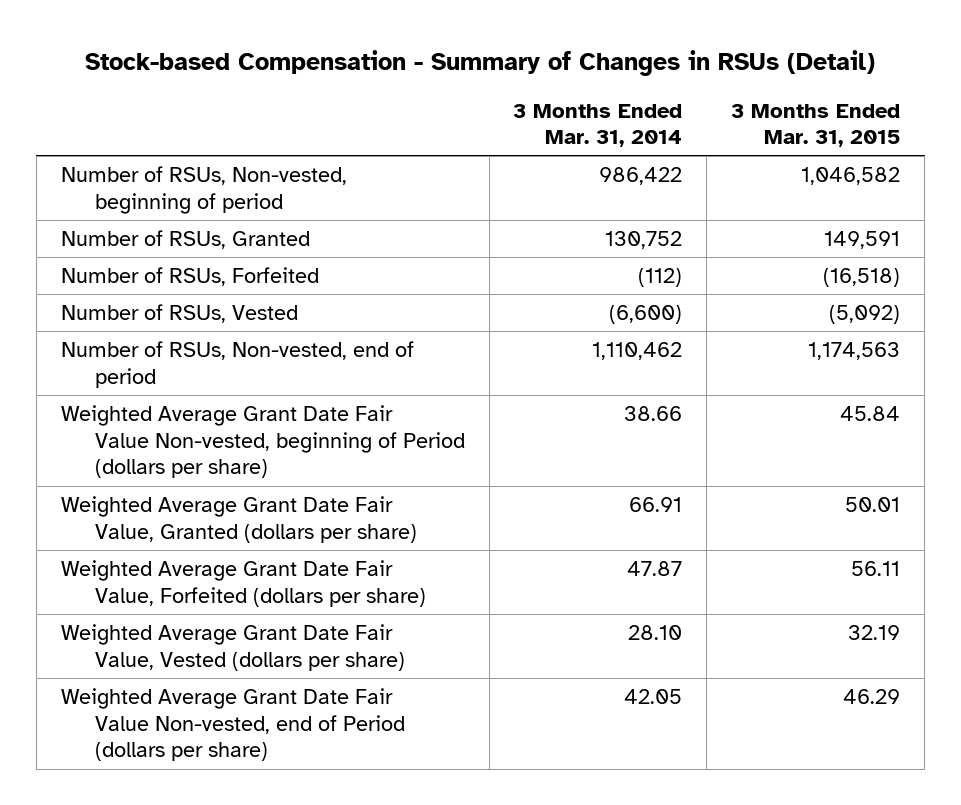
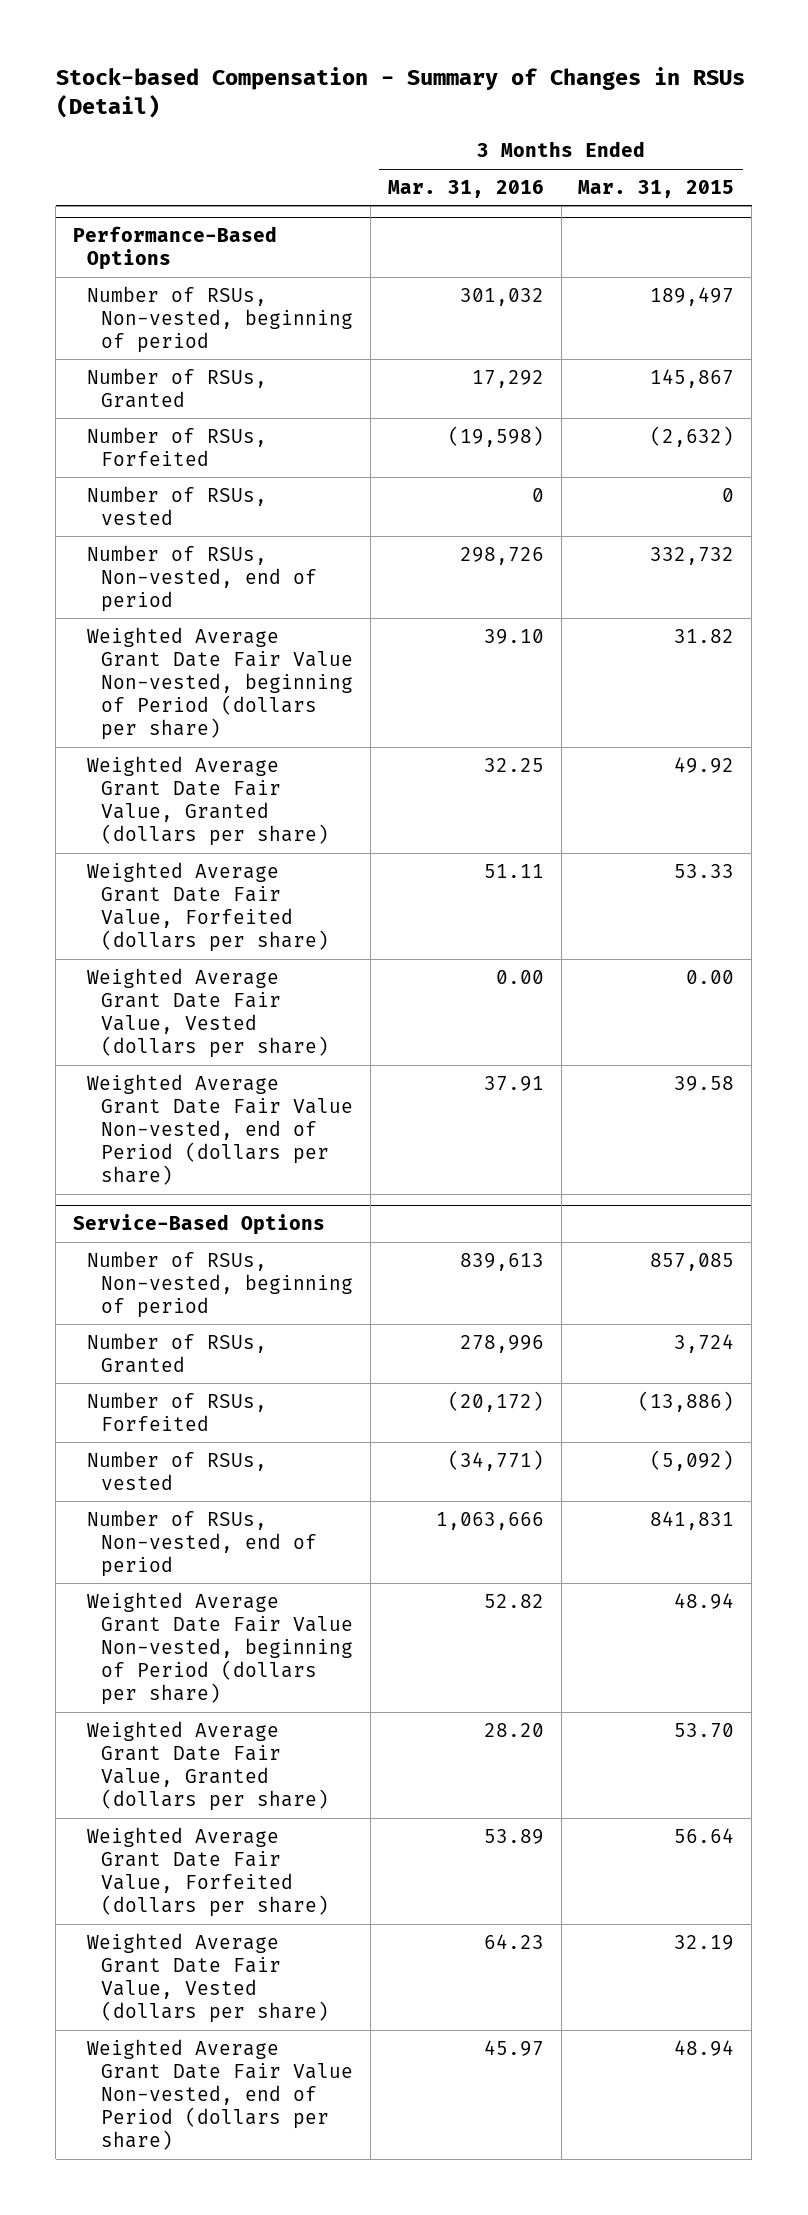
- | 3 Months Ended Mar. 31, 2014 | 3 Months Ended Mar. 31, 2015
+ | 3 Months Ended Mar. 31, 2016 | 3 Months Ended Mar. 31, 2015
- Number of RSUs, Non-vested, beginning of period | 986,422 | 1,046,582
- Number of RSUs, Granted | 130,752 | 149,591
- Number of RSUs, Forfeited | (112) | (16,518)
- Number of RSUs, Vested | (6,600) | (5,092)
- Number of RSUs, Non-vested, end of period | 1,110,462 | 1,174,563
- Weighted Average Grant Date Fair Value Non-vested, beginning of Period (dollars per share) | 38.66 | 45.84
- Weighted Average Grant Date Fair Value, Granted (dollars per share) | 66.91 | 50.01
- Weighted Average Grant Date Fair Value, Forfeited (dollars per share) | 47.87 | 56.11
+ Performance-Based Options
+ Number of RSUs, Non-vested, beginning of period | 301,032 | 189,497
+ Number of RSUs, Granted | 17,292 | 145,867
+ Number of RSUs, Forfeited | (19,598) | (2,632)
+ Number of RSUs, vested | 0 | 0
+ Number of RSUs, Non-vested, end of period | 298,726 | 332,732
+ Weighted Average Grant Date Fair Value Non-vested, beginning of Period (dollars per share) | 39.10 | 31.82
+ Weighted Average Grant Date Fair Value, Granted (dollars per share) | 32.25 | 49.92
+ Weighted Average Grant Date Fair Value, Forfeited (dollars per share) | 51.11 | 53.33
+ Weighted Average Grant Date Fair Value, Vested (dollars per share) | 0.00 | 0.00
+ Weighted Average Grant Date Fair Value Non-vested, end of Period (dollars per share) | 37.91 | 39.58
+ Service-Based Options
+ Number of RSUs, Non-vested, beginning of period | 839,613 | 857,085
+ Number of RSUs, Granted | 278,996 | 3,724
+ Number of RSUs, Forfeited | (20,172) | (13,886)
+ Number of RSUs, vested | (34,771) | (5,092)
+ Number of RSUs, Non-vested, end of period | 1,063,666 | 841,831
+ Weighted Average Grant Date Fair Value Non-vested, beginning of Period (dollars per share) | 52.82 | 48.94
+ Weighted Average Grant Date Fair Value, Granted (dollars per share) | 28.20 | 53.70
+ Weighted Average Grant Date Fair Value, Forfeited (dollars per share) | 53.89 | 56.64
- Weighted Average Grant Date Fair Value Non-vested, end of Period (dollars per share) | 42.05 | 46.29
+ Weighted Average Grant Date Fair Value Non-vested, end of Period (dollars per share) | 45.97 | 48.94

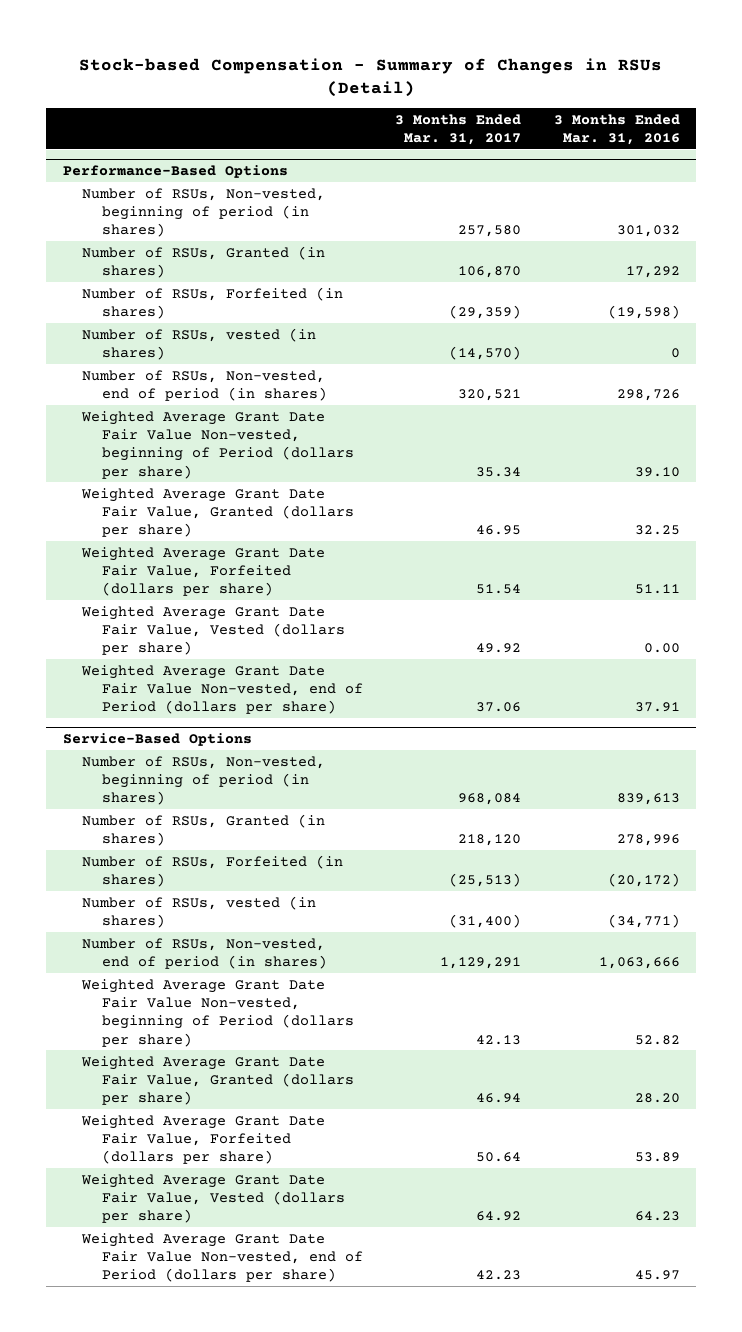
- | 3 Months Ended Mar. 31, 2016 | 3 Months Ended Mar. 31, 2015
+ | 3 Months Ended Mar. 31, 2017 | 3 Months Ended Mar. 31, 2016
@ Performance-Based Options
- Number of RSUs, Non-vested, beginning of period | 301,032 | 189,497
- Number of RSUs, Granted | 17,292 | 145,867
- Number of RSUs, Forfeited | (19,598) | (2,632)
- Number of RSUs, vested | 0 | 0
- Number of RSUs, Non-vested, end of period | 298,726 | 332,732
+ Number of RSUs, Non-vested, beginning of period (in shares) | 257,580 | 301,032
+ Number of RSUs, Granted (in shares) | 106,870 | 17,292
+ Number of RSUs, Forfeited (in shares) | (29,359) | (19,598)
+ Number of RSUs, vested (in shares) | (14,570) | 0
+ Number of RSUs, Non-vested, end of period (in shares) | 320,521 | 298,726
@ Service-Based Options
- Number of RSUs, Non-vested, beginning of period | 839,613 | 857,085
- Number of RSUs, Granted | 278,996 | 3,724
- Number of RSUs, Forfeited | (20,172) | (13,886)
- Number of RSUs, vested | (34,771) | (5,092)
- Number of RSUs, Non-vested, end of period | 1,063,666 | 841,831
+ Number of RSUs, Non-vested, beginning of period (in shares) | 968,084 | 839,613
+ Number of RSUs, Granted (in shares) | 218,120 | 278,996
+ Number of RSUs, Forfeited (in shares) | (25,513) | (20,172)
+ Number of RSUs, vested (in shares) | (31,400) | (34,771)
+ Number of RSUs, Non-vested, end of period (in shares) | 1,129,291 | 1,063,666

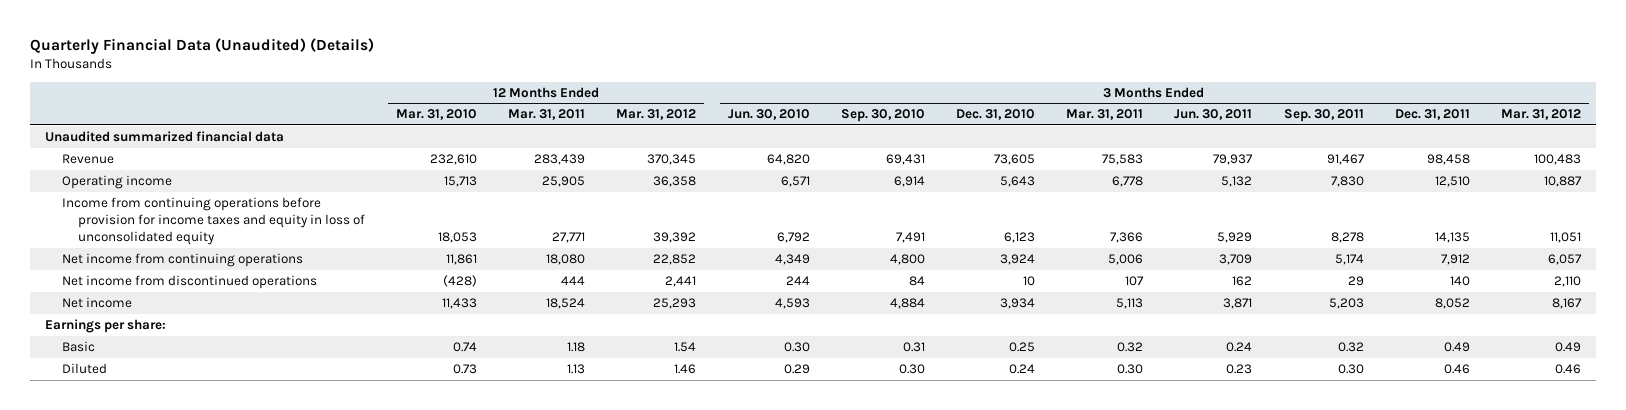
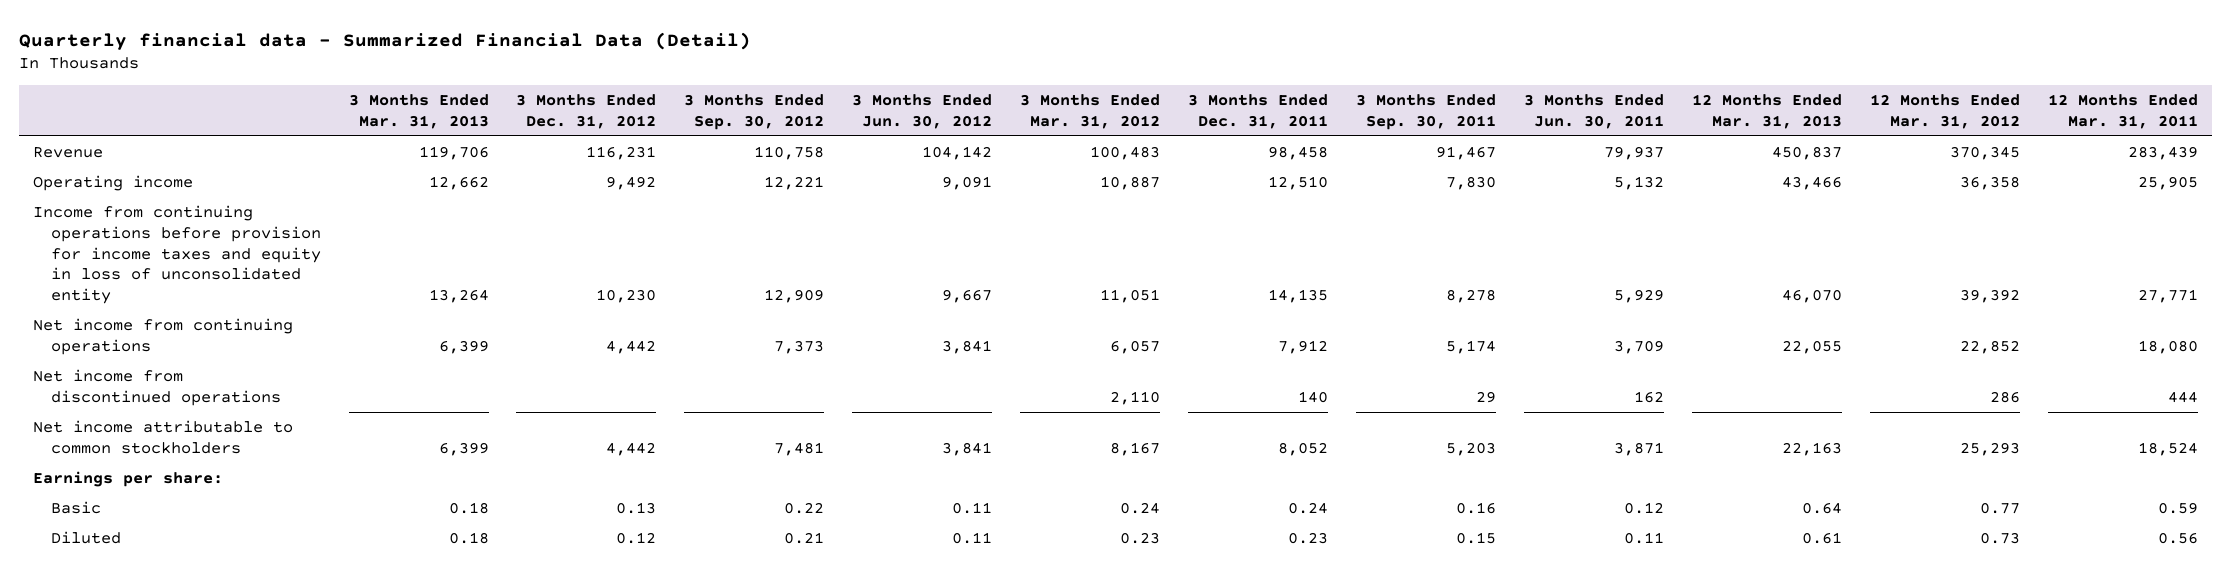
- Quarterly Financial Data (Unaudited) (Details)
+ Quarterly financial data - Summarized Financial Data (Detail)
- | 12 Months Ended Mar. 31, 2010 | 12 Months Ended Mar. 31, 2011 | 12 Months Ended Mar. 31, 2012 | 3 Months Ended Jun. 30, 2010 | 3 Months Ended Sep. 30, 2010 | 3 Months Ended Dec. 31, 2010 | 3 Months Ended Mar. 31, 2011 | 3 Months Ended Jun. 30, 2011 | 3 Months Ended Sep. 30, 2011 | 3 Months Ended Dec. 31, 2011 | 3 Months Ended Mar. 31, 2012
+ | 3 Months Ended Mar. 31, 2013 | 3 Months Ended Dec. 31, 2012 | 3 Months Ended Sep. 30, 2012 | 3 Months Ended Jun. 30, 2012 | 3 Months Ended Mar. 31, 2012 | 3 Months Ended Dec. 31, 2011 | 3 Months Ended Sep. 30, 2011 | 3 Months Ended Jun. 30, 2011 | 12 Months Ended Mar. 31, 2013 | 12 Months Ended Mar. 31, 2012 | 12 Months Ended Mar. 31, 2011
- Unaudited summarized financial data
- Income from continuing operations before provision for income taxes and equity in loss of unconsolidated equity | 18,053 | 27,771 | 39,392 | 6,792 | 7,491 | 6,123 | 7,366 | 5,929 | 8,278 | 14,135 | 11,051
+ Income from continuing operations before provision for income taxes and equity in loss of unconsolidated entity | 13,264 | 10,230 | 12,909 | 9,667 | 11,051 | 14,135 | 8,278 | 5,929 | 46,070 | 39,392 | 27,771
- Net income from discontinued operations | (428) | 444 | 2,441 | 244 | 84 | 10 | 107 | 162 | 29 | 140 | 2,110
- Net income | 11,433 | 18,524 | 25,293 | 4,593 | 4,884 | 3,934 | 5,113 | 3,871 | 5,203 | 8,052 | 8,167
+ Net income from discontinued operations | | | | | 2,110 | 140 | 29 | 162 | | 286 | 444
+ Net income attributable to common stockholders | 6,399 | 4,442 | 7,481 | 3,841 | 8,167 | 8,052 | 5,203 | 3,871 | 22,163 | 25,293 | 18,524
- Basic | 0.74 | 1.18 | 1.54 | 0.30 | 0.31 | 0.25 | 0.32 | 0.24 | 0.32 | 0.49 | 0.49
- Diluted | 0.73 | 1.13 | 1.46 | 0.29 | 0.30 | 0.24 | 0.30 | 0.23 | 0.30 | 0.46 | 0.46
+ Basic | 0.18 | 0.13 | 0.22 | 0.11 | 0.24 | 0.24 | 0.16 | 0.12 | 0.64 | 0.77 | 0.59
+ Diluted | 0.18 | 0.12 | 0.21 | 0.11 | 0.23 | 0.23 | 0.15 | 0.11 | 0.61 | 0.73 | 0.56

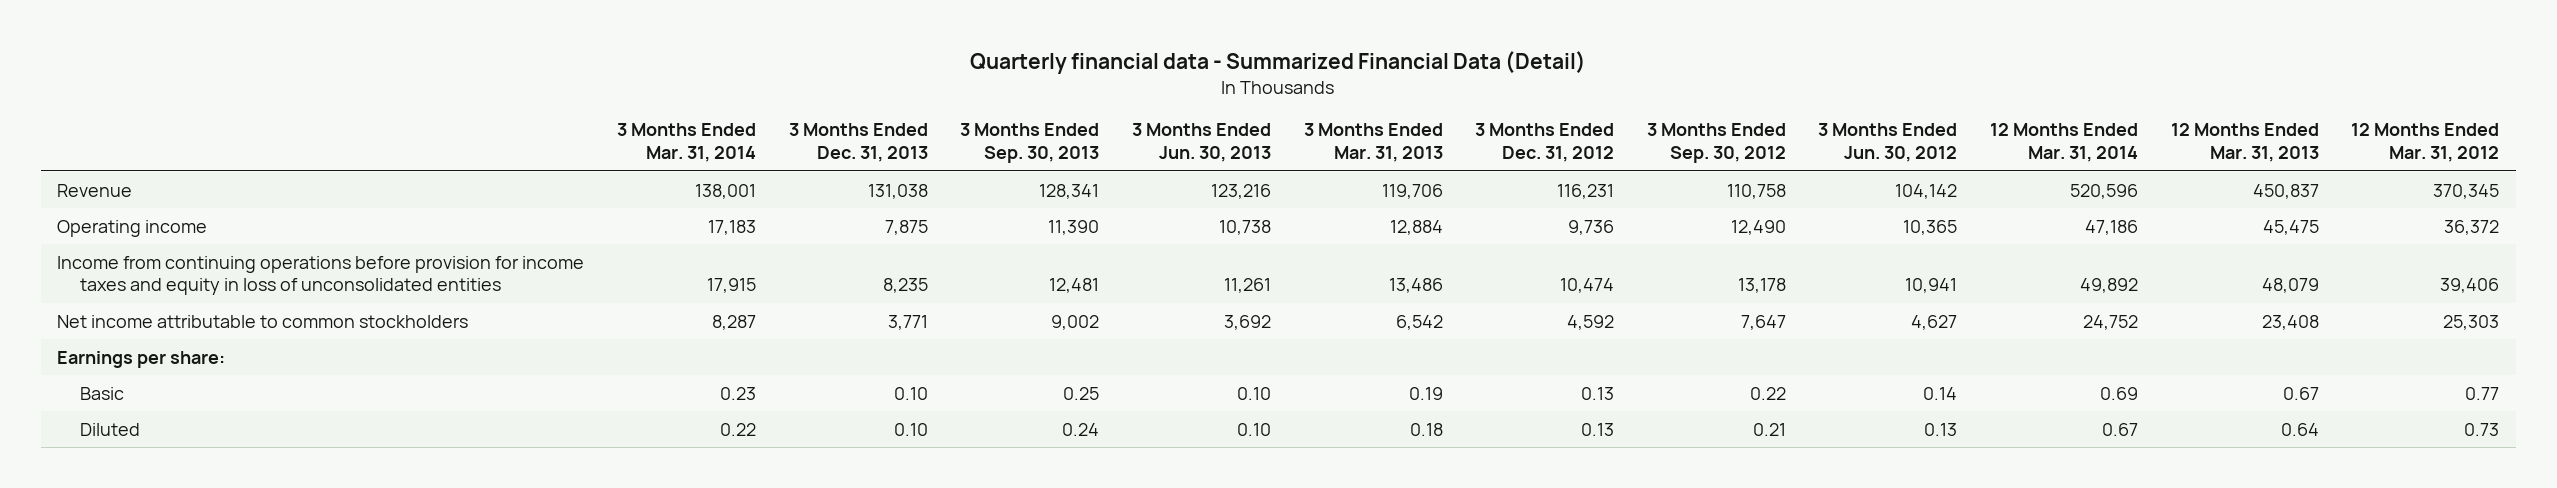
- | 3 Months Ended Mar. 31, 2013 | 3 Months Ended Dec. 31, 2012 | 3 Months Ended Sep. 30, 2012 | 3 Months Ended Jun. 30, 2012 | 3 Months Ended Mar. 31, 2012 | 3 Months Ended Dec. 31, 2011 | 3 Months Ended Sep. 30, 2011 | 3 Months Ended Jun. 30, 2011 | 12 Months Ended Mar. 31, 2013 | 12 Months Ended Mar. 31, 2012 | 12 Months Ended Mar. 31, 2011
+ | 3 Months Ended Mar. 31, 2014 | 3 Months Ended Dec. 31, 2013 | 3 Months Ended Sep. 30, 2013 | 3 Months Ended Jun. 30, 2013 | 3 Months Ended Mar. 31, 2013 | 3 Months Ended Dec. 31, 2012 | 3 Months Ended Sep. 30, 2012 | 3 Months Ended Jun. 30, 2012 | 12 Months Ended Mar. 31, 2014 | 12 Months Ended Mar. 31, 2013 | 12 Months Ended Mar. 31, 2012
- Operating income | 12,662 | 9,492 | 12,221 | 9,091 | 10,887 | 12,510 | 7,830 | 5,132 | 43,466 | 36,358 | 25,905
- Income from continuing operations before provision for income taxes and equity in loss of unconsolidated entity | 13,264 | 10,230 | 12,909 | 9,667 | 11,051 | 14,135 | 8,278 | 5,929 | 46,070 | 39,392 | 27,771
- Net income from continuing operations | 6,399 | 4,442 | 7,373 | 3,841 | 6,057 | 7,912 | 5,174 | 3,709 | 22,055 | 22,852 | 18,080
- Net income from discontinued operations | | | | | 2,110 | 140 | 29 | 162 | | 286 | 444
- Net income attributable to common stockholders | 6,399 | 4,442 | 7,481 | 3,841 | 8,167 | 8,052 | 5,203 | 3,871 | 22,163 | 25,293 | 18,524
+ Operating income | 17,183 | 7,875 | 11,390 | 10,738 | 12,884 | 9,736 | 12,490 | 10,365 | 47,186 | 45,475 | 36,372
+ Income from continuing operations before provision for income taxes and equity in loss of unconsolidated entities | 17,915 | 8,235 | 12,481 | 11,261 | 13,486 | 10,474 | 13,178 | 10,941 | 49,892 | 48,079 | 39,406
+ Net income attributable to common stockholders | 8,287 | 3,771 | 9,002 | 3,692 | 6,542 | 4,592 | 7,647 | 4,627 | 24,752 | 23,408 | 25,303
- Basic | 0.18 | 0.13 | 0.22 | 0.11 | 0.24 | 0.24 | 0.16 | 0.12 | 0.64 | 0.77 | 0.59
- Diluted | 0.18 | 0.12 | 0.21 | 0.11 | 0.23 | 0.23 | 0.15 | 0.11 | 0.61 | 0.73 | 0.56
+ Basic | 0.23 | 0.10 | 0.25 | 0.10 | 0.19 | 0.13 | 0.22 | 0.14 | 0.69 | 0.67 | 0.77
+ Diluted | 0.22 | 0.10 | 0.24 | 0.10 | 0.18 | 0.13 | 0.21 | 0.13 | 0.67 | 0.64 | 0.73

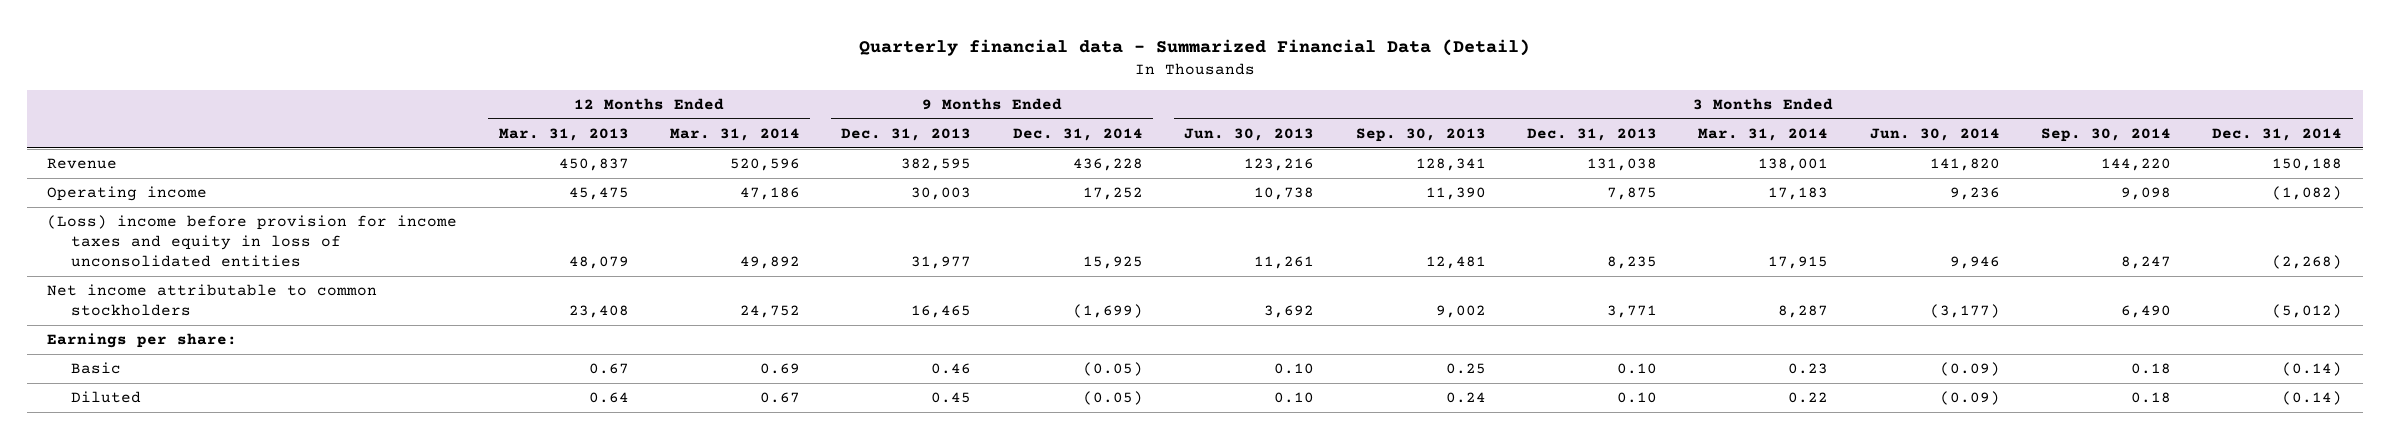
- | 3 Months Ended Mar. 31, 2014 | 3 Months Ended Dec. 31, 2013 | 3 Months Ended Sep. 30, 2013 | 3 Months Ended Jun. 30, 2013 | 3 Months Ended Mar. 31, 2013 | 3 Months Ended Dec. 31, 2012 | 3 Months Ended Sep. 30, 2012 | 3 Months Ended Jun. 30, 2012 | 12 Months Ended Mar. 31, 2014 | 12 Months Ended Mar. 31, 2013 | 12 Months Ended Mar. 31, 2012
+ | 12 Months Ended Mar. 31, 2013 | 12 Months Ended Mar. 31, 2014 | 9 Months Ended Dec. 31, 2013 | 9 Months Ended Dec. 31, 2014 | 3 Months Ended Jun. 30, 2013 | 3 Months Ended Sep. 30, 2013 | 3 Months Ended Dec. 31, 2013 | 3 Months Ended Mar. 31, 2014 | 3 Months Ended Jun. 30, 2014 | 3 Months Ended Sep. 30, 2014 | 3 Months Ended Dec. 31, 2014
- Income from continuing operations before provision for income taxes and equity in loss of unconsolidated entities | 17,915 | 8,235 | 12,481 | 11,261 | 13,486 | 10,474 | 13,178 | 10,941 | 49,892 | 48,079 | 39,406
+ (Loss) income before provision for income taxes and equity in loss of unconsolidated entities | 48,079 | 49,892 | 31,977 | 15,925 | 11,261 | 12,481 | 8,235 | 17,915 | 9,946 | 8,247 | (2,268)

